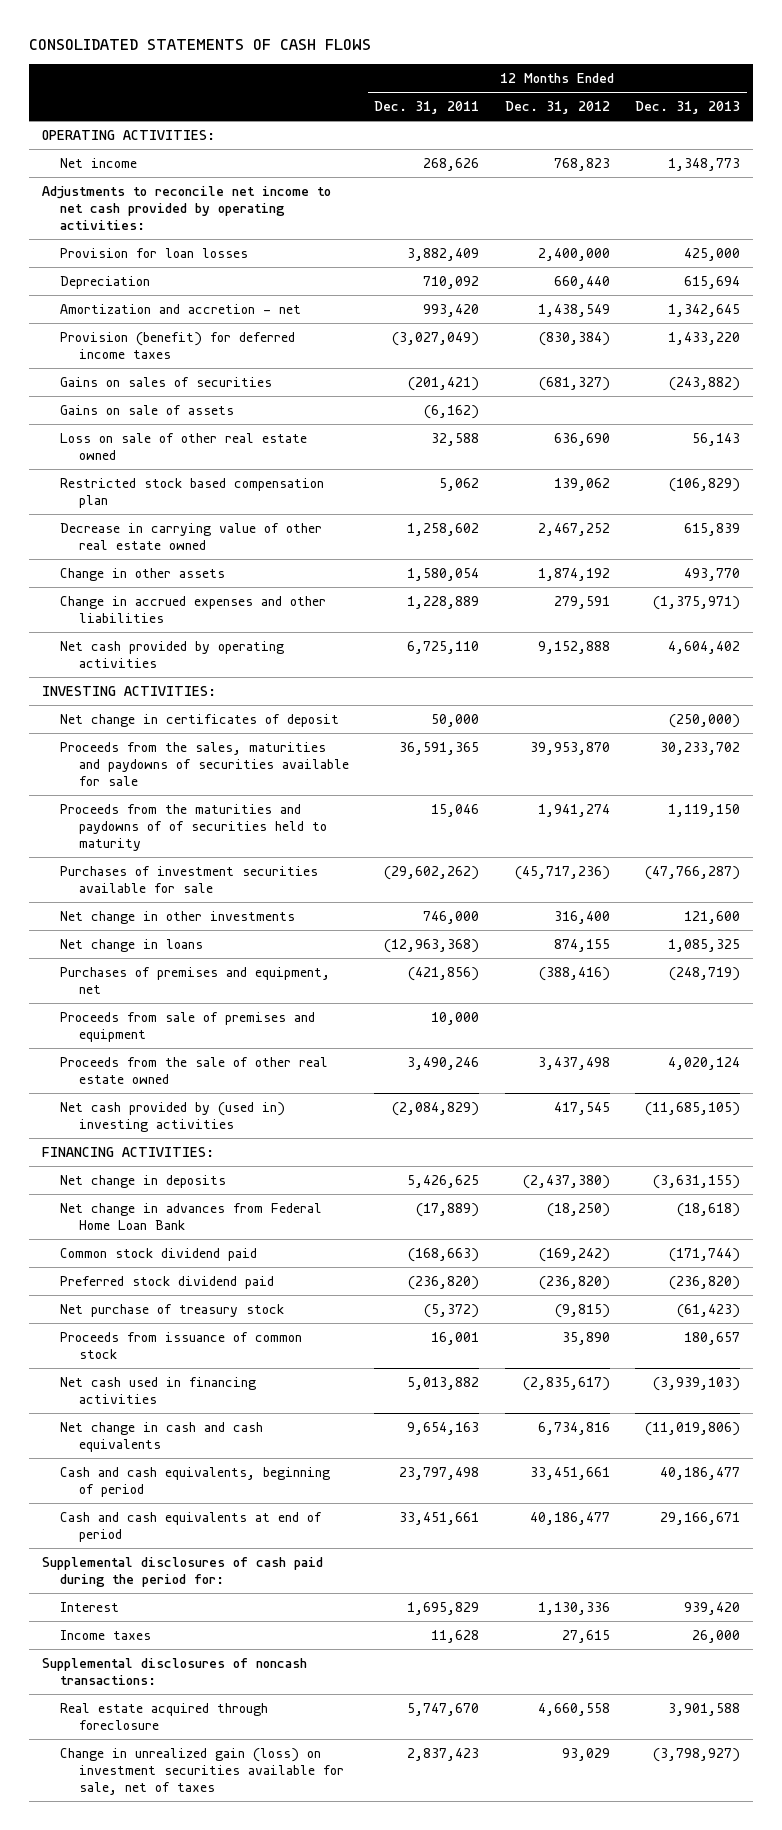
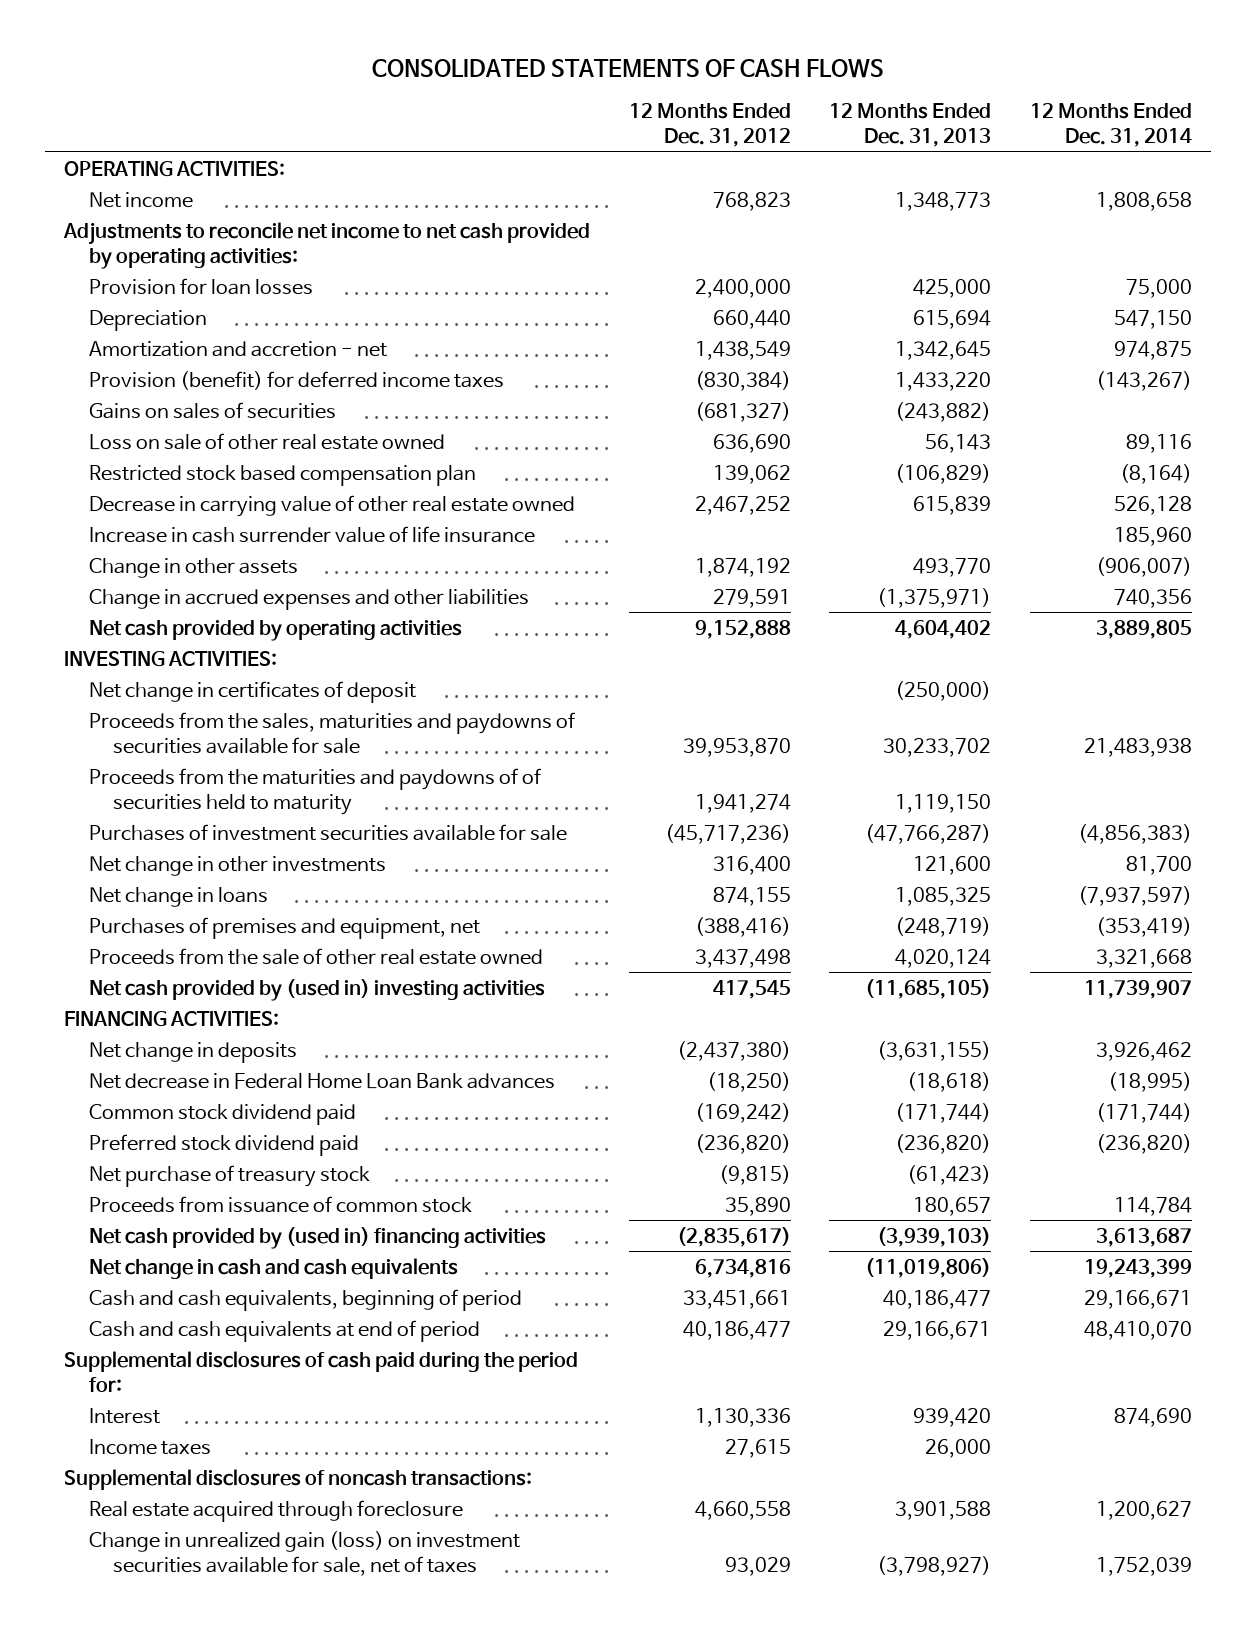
- | 12 Months Ended Dec. 31, 2011 | 12 Months Ended Dec. 31, 2012 | 12 Months Ended Dec. 31, 2013
+ | 12 Months Ended Dec. 31, 2012 | 12 Months Ended Dec. 31, 2013 | 12 Months Ended Dec. 31, 2014
- Gains on sale of assets | (6,162) | |
+ Increase in cash surrender value of life insurance | | | 185,960
- Proceeds from sale of premises and equipment | 10,000 | |
- Net change in advances from Federal Home Loan Bank | (17,889) | (18,250) | (18,618)
+ Net decrease in Federal Home Loan Bank advances | (18,250) | (18,618) | (18,995)
- Net cash used in financing activities | 5,013,882 | (2,835,617) | (3,939,103)
+ Net cash provided by (used in) financing activities | (2,835,617) | (3,939,103) | 3,613,687

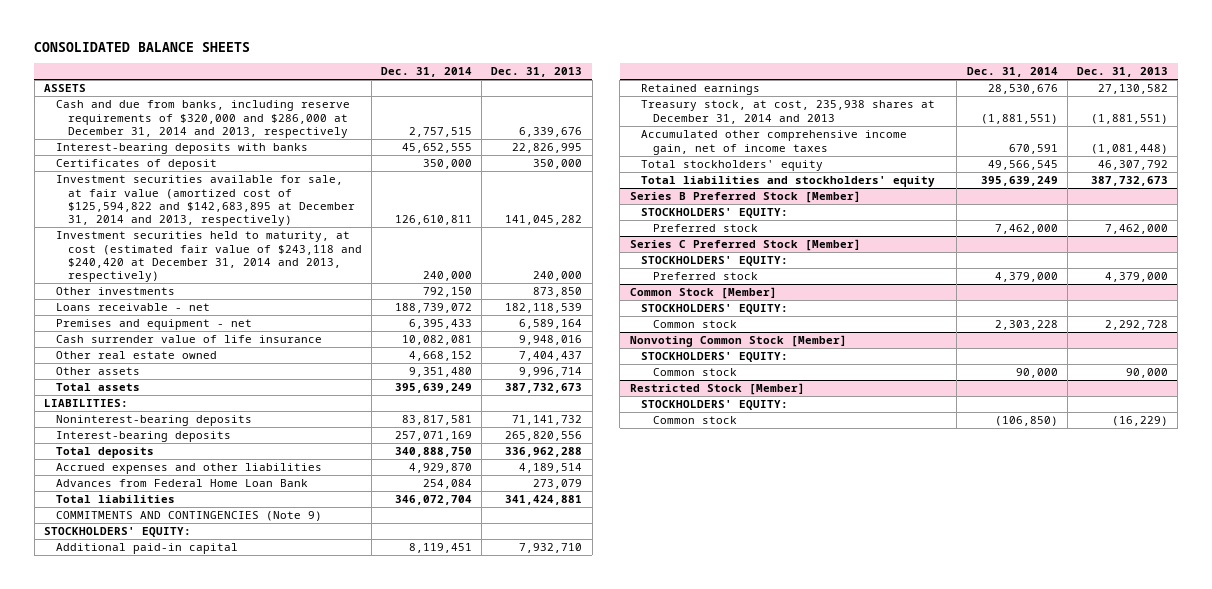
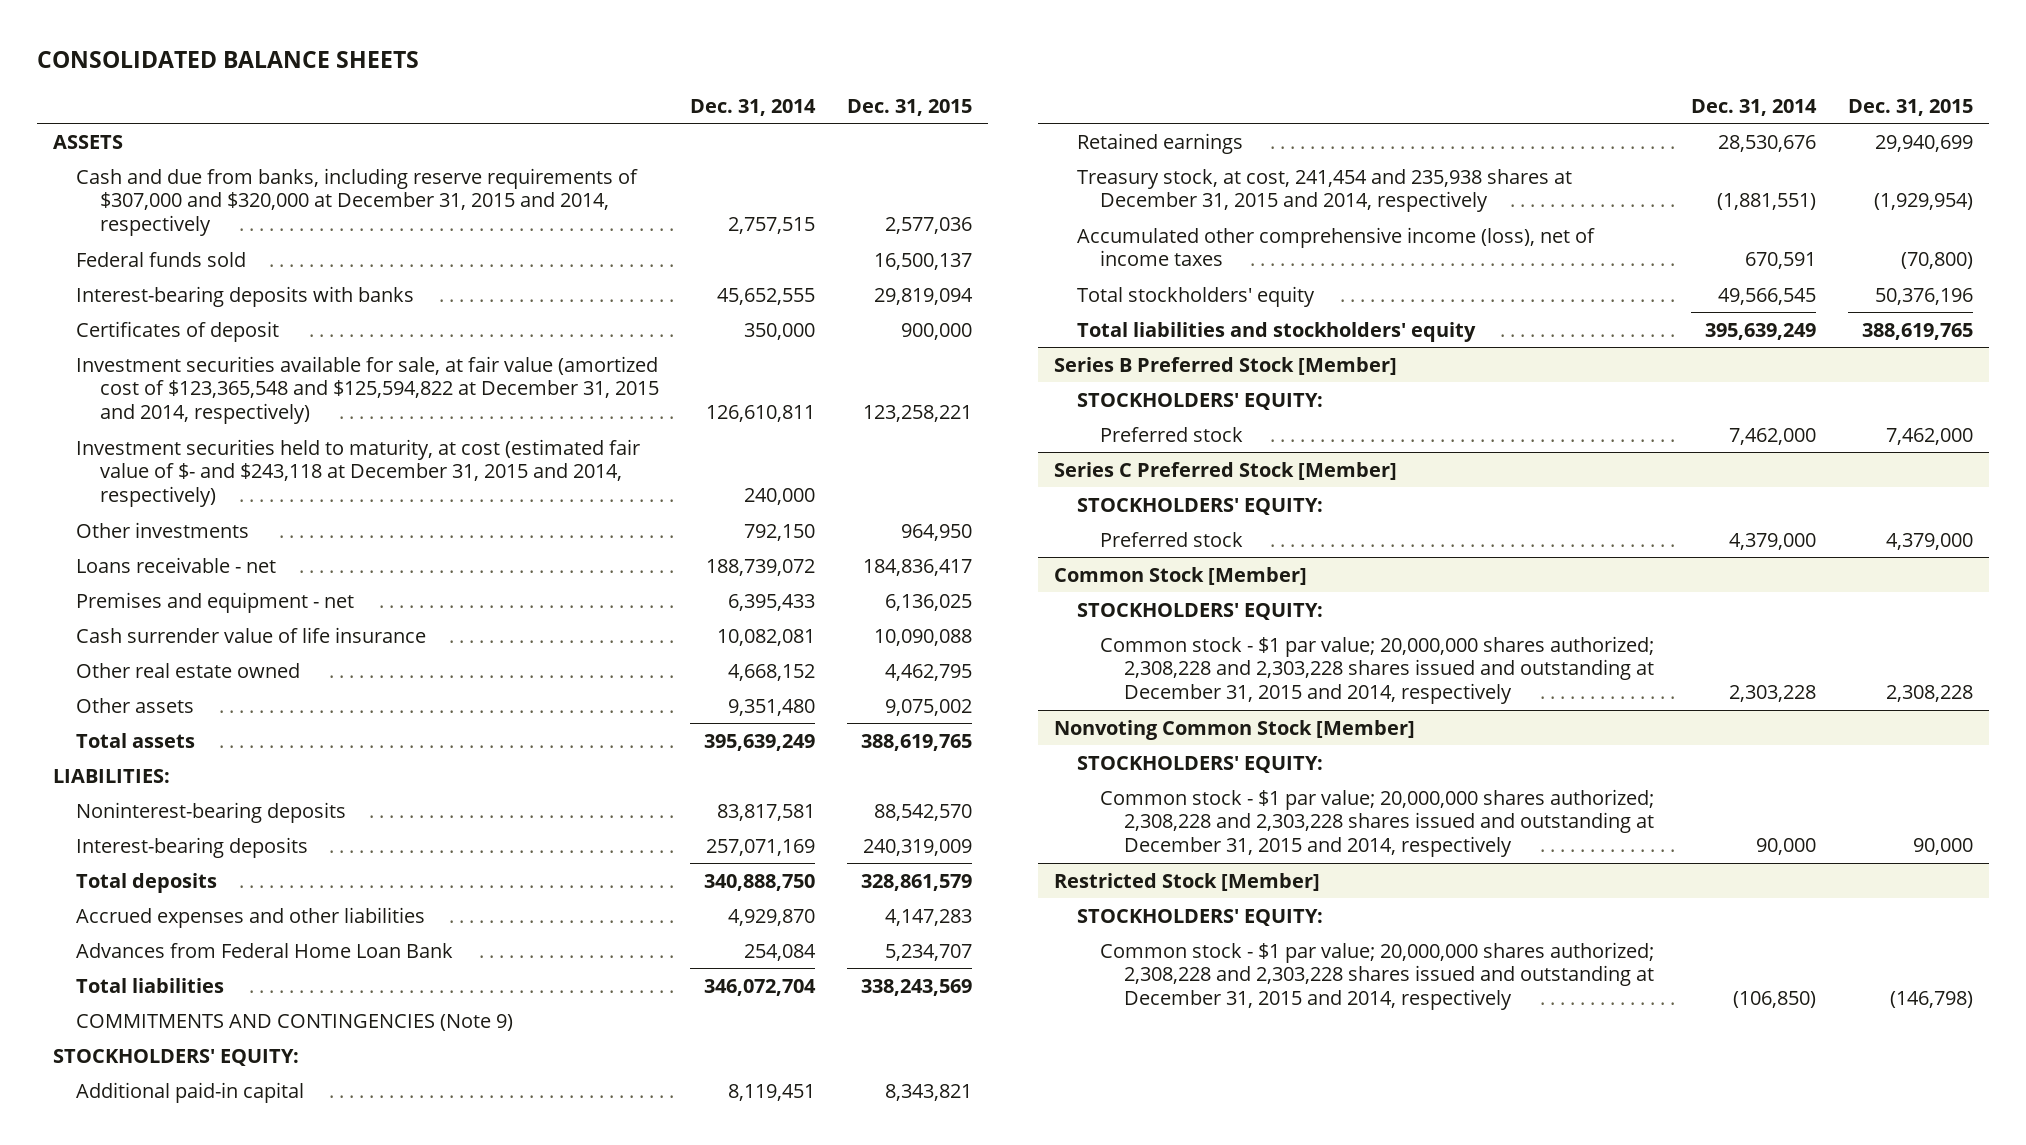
- | Dec. 31, 2014 | Dec. 31, 2013
+ | Dec. 31, 2014 | Dec. 31, 2015
- Cash and due from banks, including reserve requirements of $320,000 and $286,000 at December 31, 2014 and 2013, respectively | 2,757,515 | 6,339,676
+ Cash and due from banks, including reserve requirements of $307,000 and $320,000 at December 31, 2015 and 2014, respectively | 2,757,515 | 2,577,036
+ Federal funds sold | | 16,500,137
- Investment securities available for sale, at fair value (amortized cost of $125,594,822 and $142,683,895 at December 31, 2014 and 2013, respectively) | 126,610,811 | 141,045,282
- Investment securities held to maturity, at cost (estimated fair value of $243,118 and $240,420 at December 31, 2014 and 2013, respectively) | 240,000 | 240,000
+ Investment securities available for sale, at fair value (amortized cost of $123,365,548 and $125,594,822 at December 31, 2015 and 2014, respectively) | 126,610,811 | 123,258,221
+ Investment securities held to maturity, at cost (estimated fair value of $- and $243,118 at December 31, 2015 and 2014, respectively) | 240,000 |
- Treasury stock, at cost, 235,938 shares at December 31, 2014 and 2013 | (1,881,551) | (1,881,551)
- Accumulated other comprehensive income gain, net of income taxes | 670,591 | (1,081,448)
+ Treasury stock, at cost, 241,454 and 235,938 shares at December 31, 2015 and 2014, respectively | (1,881,551) | (1,929,954)
+ Accumulated other comprehensive income (loss), net of income taxes | 670,591 | (70,800)
@ Common Stock [Member]
- Common stock | 2,303,228 | 2,292,728
+ Common stock - $1 par value; 20,000,000 shares authorized; 2,308,228 and 2,303,228 shares issued and outstanding at December 31, 2015 and 2014, respectively | 2,303,228 | 2,308,228
@ Nonvoting Common Stock [Member]
- Common stock | 90,000 | 90,000
+ Common stock - $1 par value; 20,000,000 shares authorized; 2,308,228 and 2,303,228 shares issued and outstanding at December 31, 2015 and 2014, respectively | 90,000 | 90,000
@ Restricted Stock [Member]
- Common stock | (106,850) | (16,229)
+ Common stock - $1 par value; 20,000,000 shares authorized; 2,308,228 and 2,303,228 shares issued and outstanding at December 31, 2015 and 2014, respectively | (106,850) | (146,798)

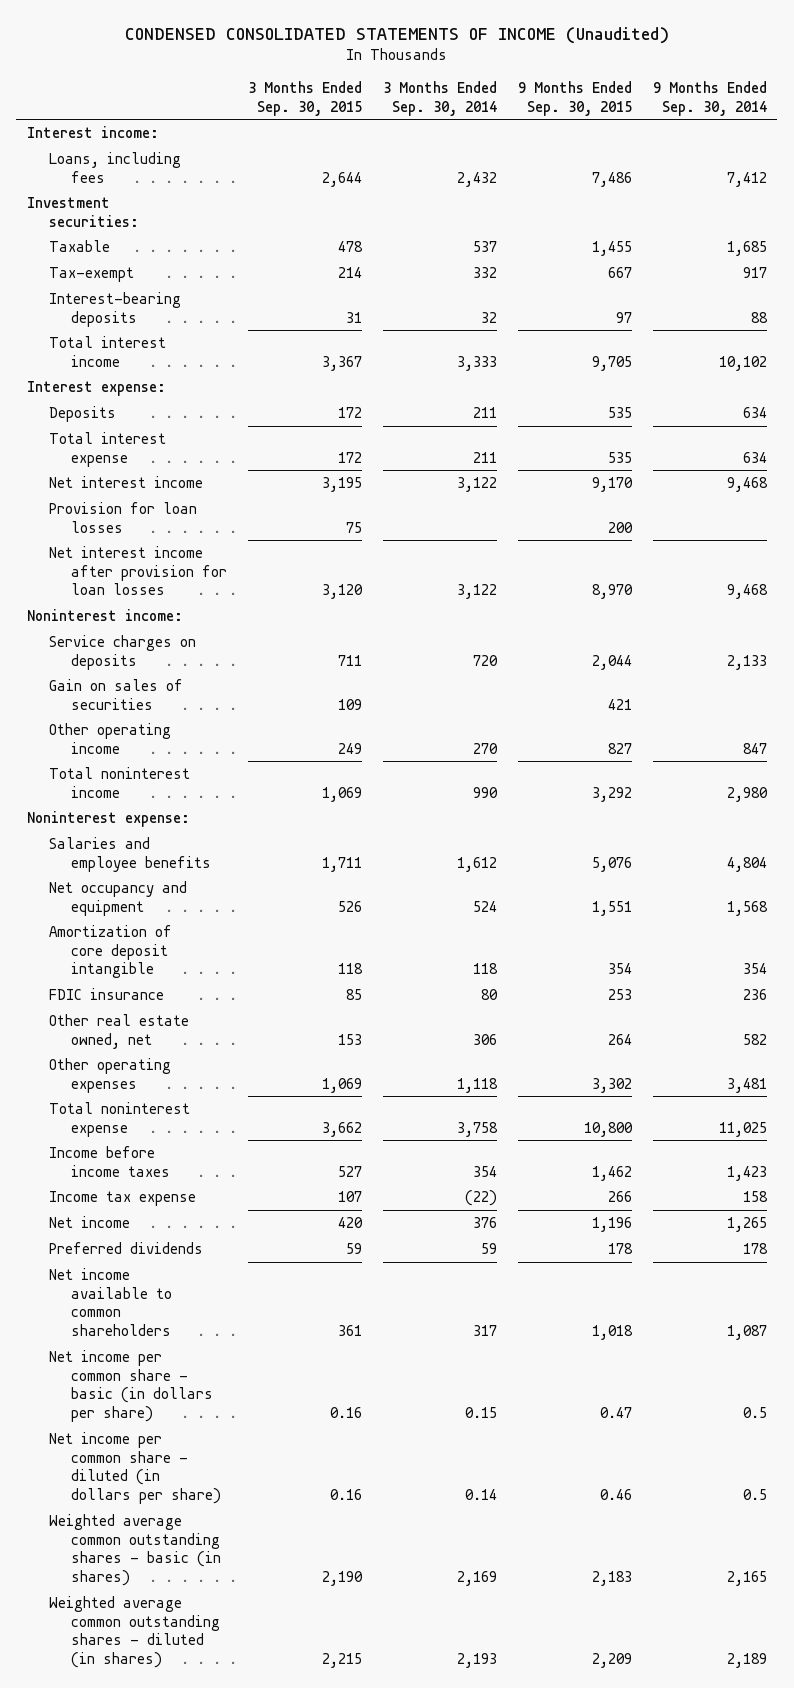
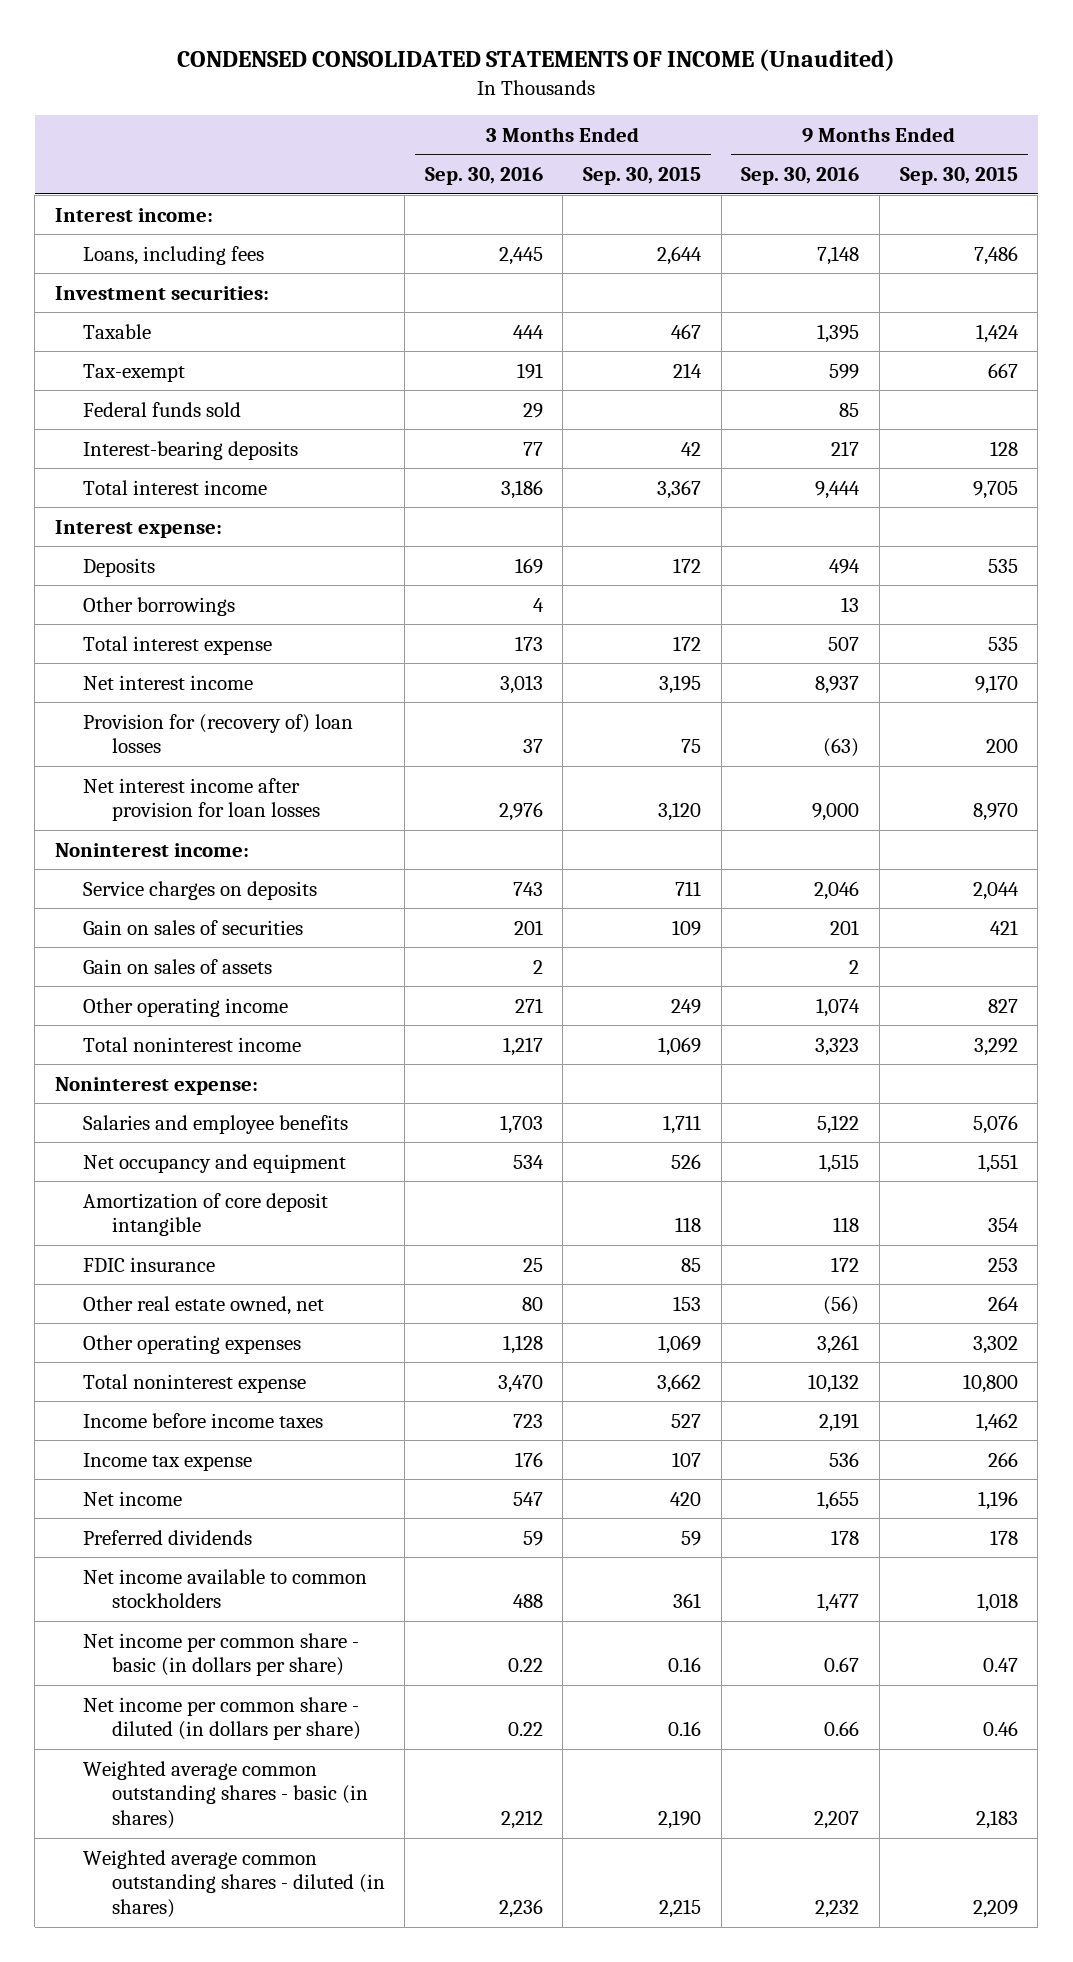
- | 3 Months Ended Sep. 30, 2015 | 3 Months Ended Sep. 30, 2014 | 9 Months Ended Sep. 30, 2015 | 9 Months Ended Sep. 30, 2014
+ | 3 Months Ended Sep. 30, 2016 | 3 Months Ended Sep. 30, 2015 | 9 Months Ended Sep. 30, 2016 | 9 Months Ended Sep. 30, 2015
- Taxable | 478 | 537 | 1,455 | 1,685
+ Taxable | 444 | 467 | 1,395 | 1,424
- Interest-bearing deposits | 31 | 32 | 97 | 88
+ Federal funds sold | 29 | | 85 |
+ Interest-bearing deposits | 77 | 42 | 217 | 128
+ Other borrowings | 4 | | 13 |
- Provision for loan losses | 75 | | 200 |
+ Provision for (recovery of) loan losses | 37 | 75 | (63) | 200
+ Gain on sales of assets | 2 | | 2 |
- Net income available to common shareholders | 361 | 317 | 1,018 | 1,087
+ Net income available to common stockholders | 488 | 361 | 1,477 | 1,018

